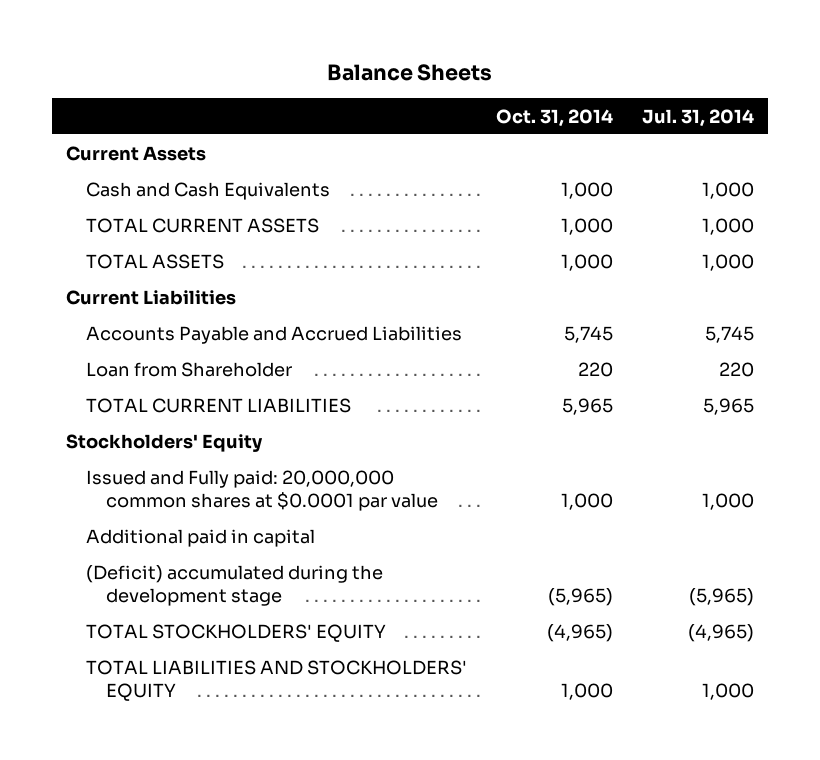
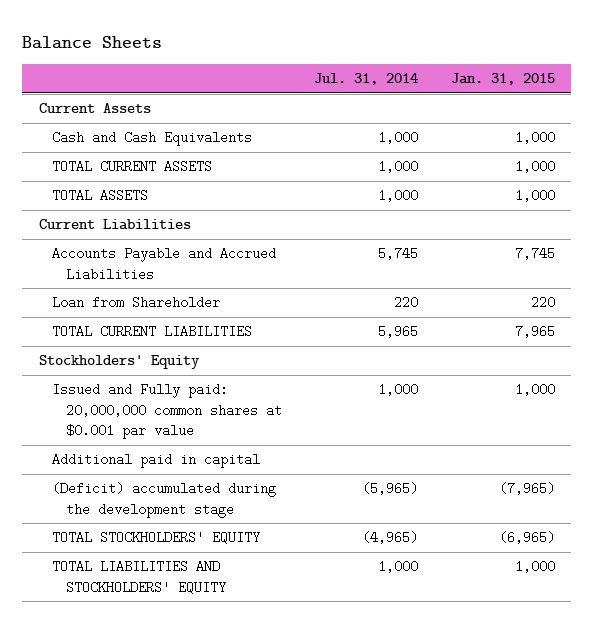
- | Oct. 31, 2014 | Jul. 31, 2014
+ | Jul. 31, 2014 | Jan. 31, 2015
- Issued and Fully paid: 20,000,000 common shares at $0.0001 par value | 1,000 | 1,000
+ Issued and Fully paid: 20,000,000 common shares at $0.001 par value | 1,000 | 1,000

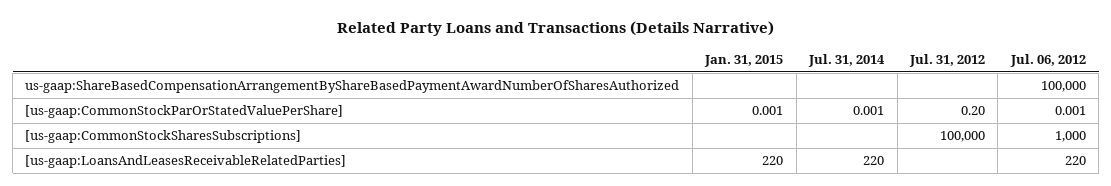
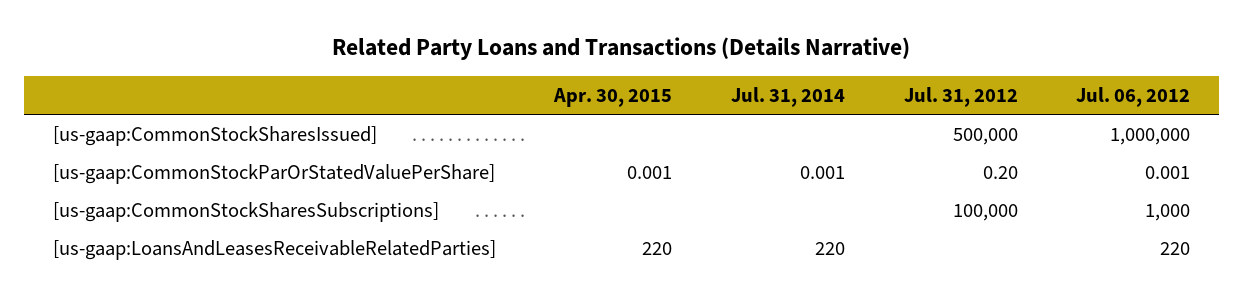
- | Jan. 31, 2015 | Jul. 31, 2014 | Jul. 31, 2012 | Jul. 06, 2012
+ | Apr. 30, 2015 | Jul. 31, 2014 | Jul. 31, 2012 | Jul. 06, 2012
- us-gaap:ShareBasedCompensationArrangementByShareBasedPaymentAwardNumberOfSharesAuthorized | | | | 100,000
+ [us-gaap:CommonStockSharesIssued] | | | 500,000 | 1,000,000

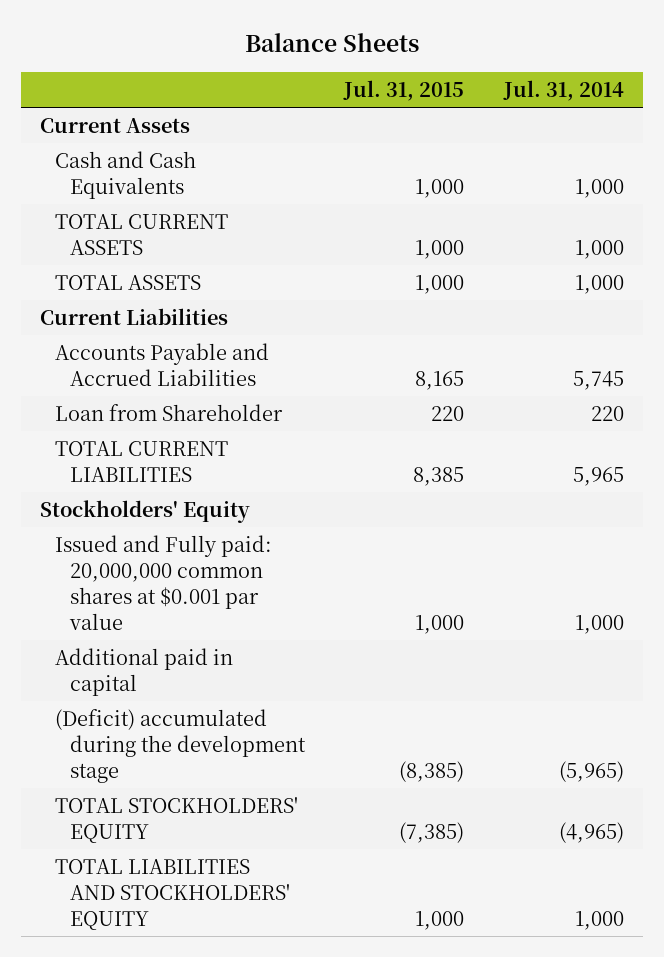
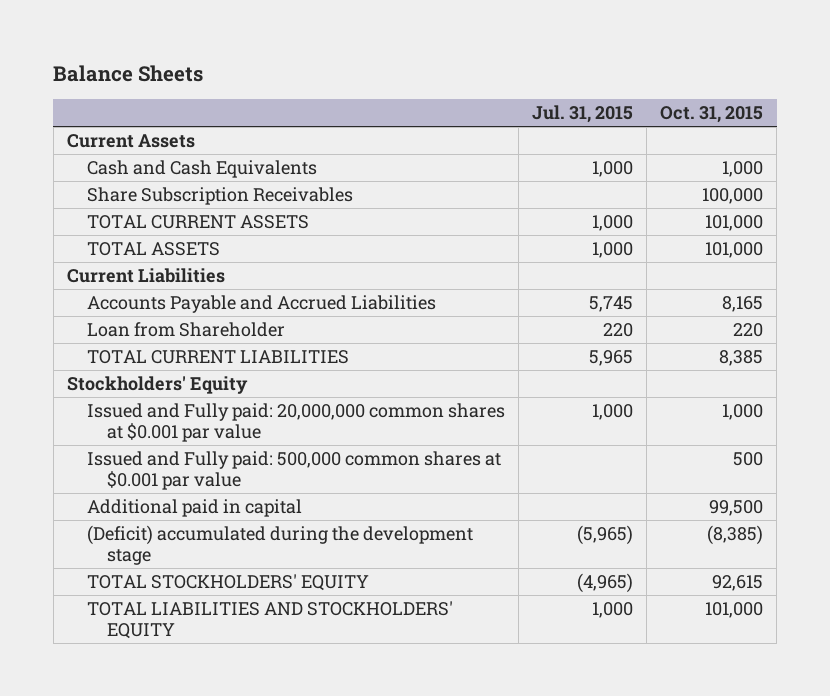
- | Jul. 31, 2015 | Jul. 31, 2014
+ | Jul. 31, 2015 | Oct. 31, 2015
+ Share Subscription Receivables | | 100,000
- Accounts Payable and Accrued Liabilities | 8,165 | 5,745
+ Accounts Payable and Accrued Liabilities | 5,745 | 8,165
- TOTAL CURRENT LIABILITIES | 8,385 | 5,965
+ TOTAL CURRENT LIABILITIES | 5,965 | 8,385
+ Issued and Fully paid: 500,000 common shares at $0.001 par value | | 500
- (Deficit) accumulated during the development stage | (8,385) | (5,965)
- TOTAL STOCKHOLDERS' EQUITY | (7,385) | (4,965)
+ (Deficit) accumulated during the development stage | (5,965) | (8,385)
+ TOTAL STOCKHOLDERS' EQUITY | (4,965) | 92,615

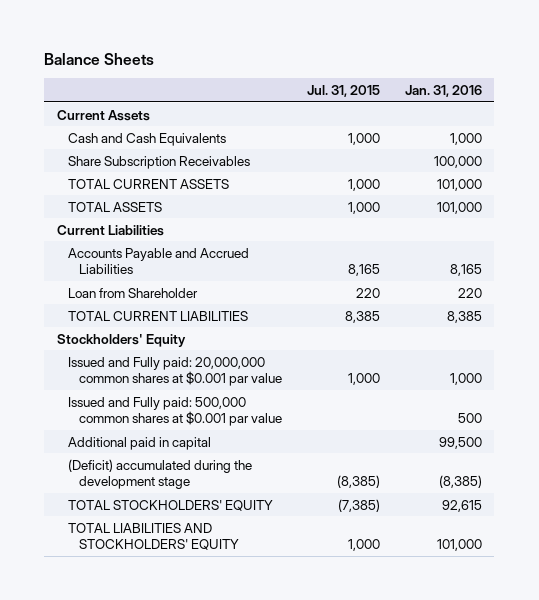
- | Jul. 31, 2015 | Oct. 31, 2015
+ | Jul. 31, 2015 | Jan. 31, 2016
- Accounts Payable and Accrued Liabilities | 5,745 | 8,165
+ Accounts Payable and Accrued Liabilities | 8,165 | 8,165
- TOTAL CURRENT LIABILITIES | 5,965 | 8,385
+ TOTAL CURRENT LIABILITIES | 8,385 | 8,385
- (Deficit) accumulated during the development stage | (5,965) | (8,385)
- TOTAL STOCKHOLDERS' EQUITY | (4,965) | 92,615
+ (Deficit) accumulated during the development stage | (8,385) | (8,385)
+ TOTAL STOCKHOLDERS' EQUITY | (7,385) | 92,615

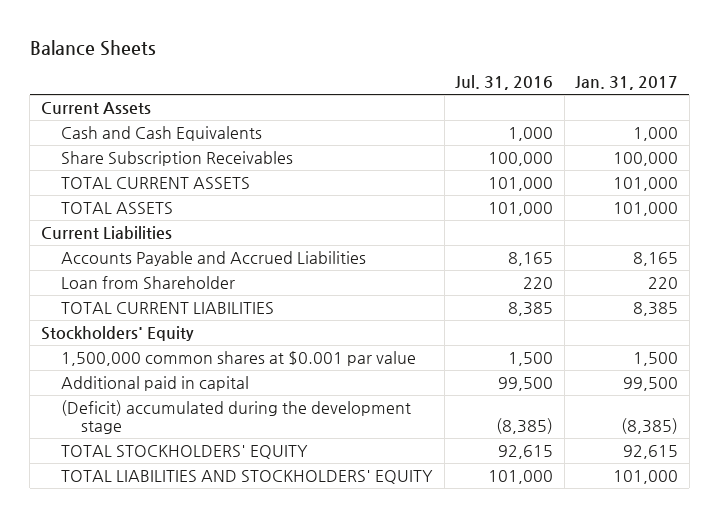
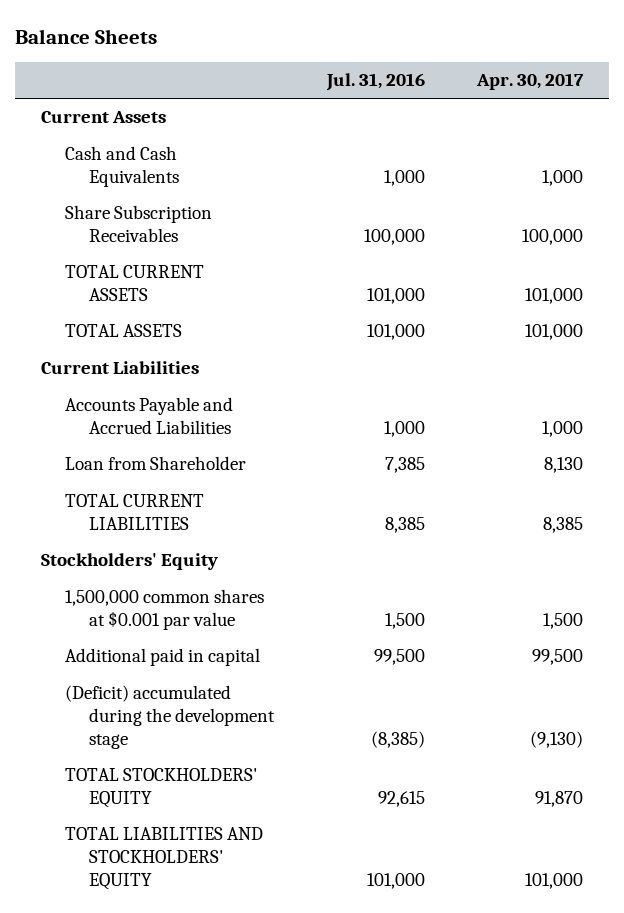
- | Jul. 31, 2016 | Jan. 31, 2017
+ | Jul. 31, 2016 | Apr. 30, 2017
- Accounts Payable and Accrued Liabilities | 8,165 | 8,165
- Loan from Shareholder | 220 | 220
+ Accounts Payable and Accrued Liabilities | 1,000 | 1,000
+ Loan from Shareholder | 7,385 | 8,130

